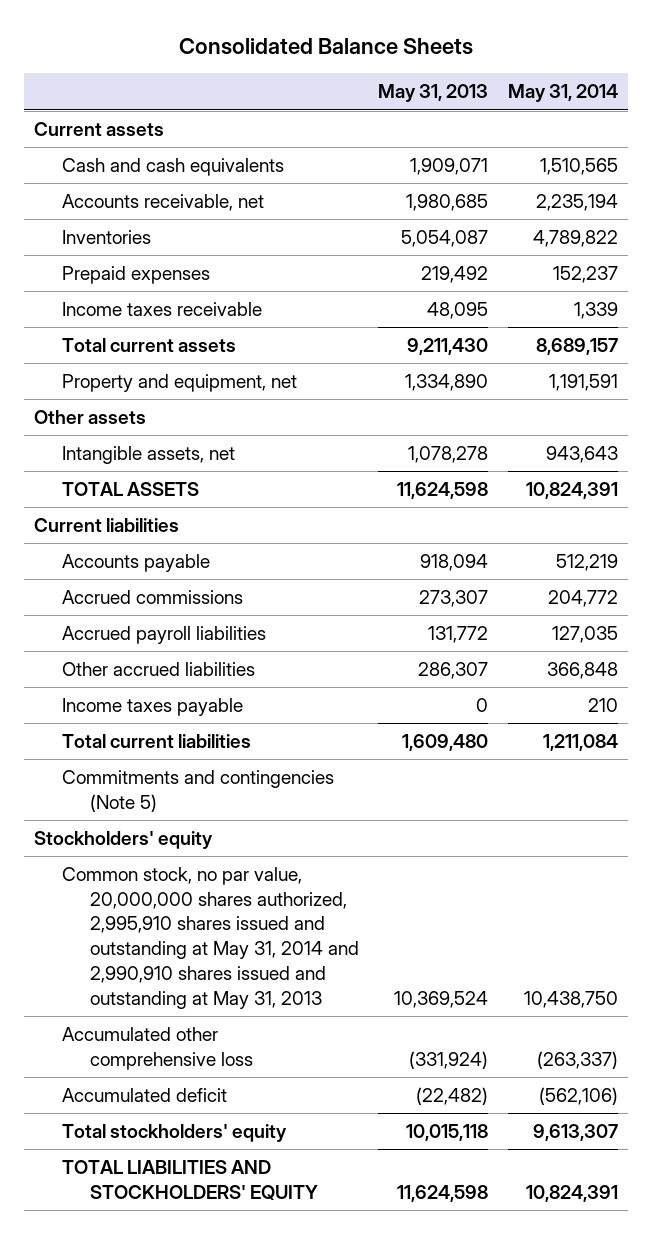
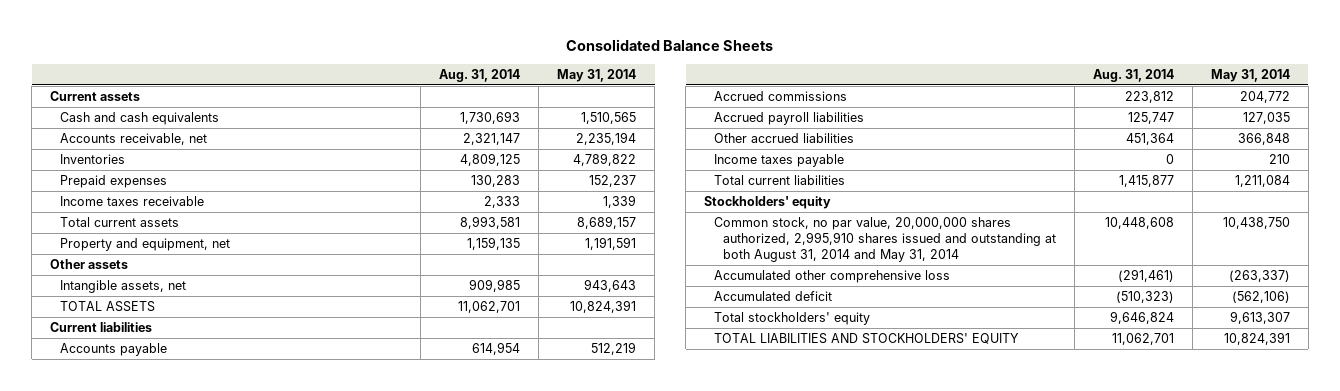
- | May 31, 2013 | May 31, 2014
+ | Aug. 31, 2014 | May 31, 2014
- Commitments and contingencies (Note 5)
- Common stock, no par value, 20,000,000 shares authorized, 2,995,910 shares issued and outstanding at May 31, 2014 and 2,990,910 shares issued and outstanding at May 31, 2013 | 10,369,524 | 10,438,750
+ Common stock, no par value, 20,000,000 shares authorized, 2,995,910 shares issued and outstanding at both August 31, 2014 and May 31, 2014 | 10,448,608 | 10,438,750

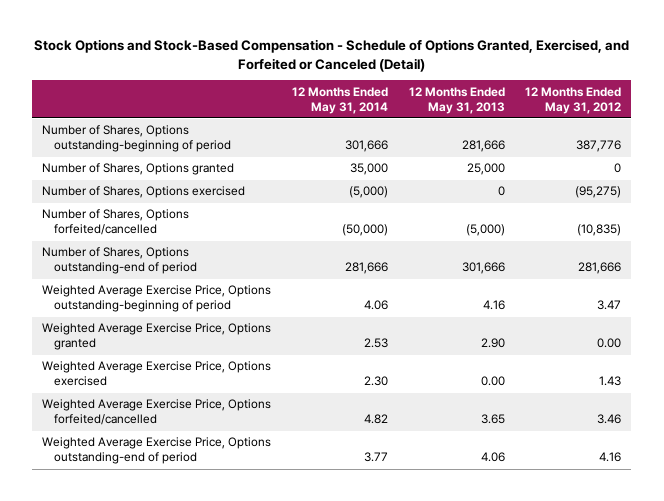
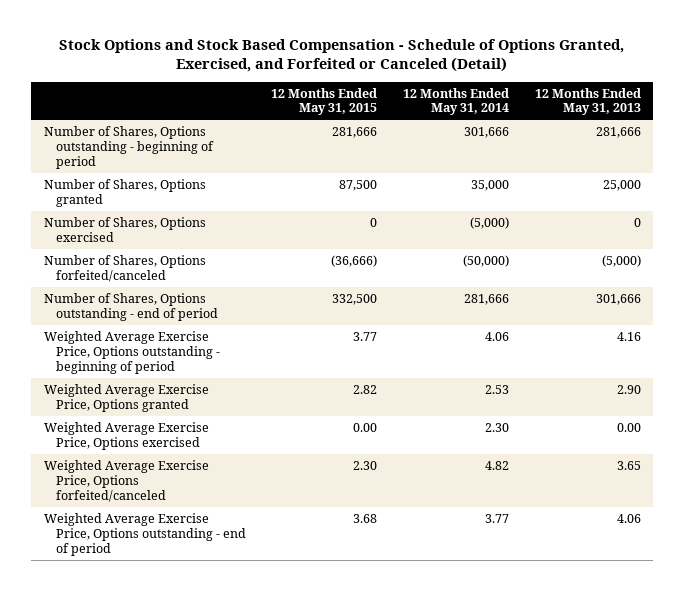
- Stock Options and Stock-Based Compensation - Schedule of Options Granted, Exercised, and Forfeited or Canceled (Detail)
+ Stock Options and Stock Based Compensation - Schedule of Options Granted, Exercised, and Forfeited or Canceled (Detail)
- | 12 Months Ended May 31, 2014 | 12 Months Ended May 31, 2013 | 12 Months Ended May 31, 2012
+ | 12 Months Ended May 31, 2015 | 12 Months Ended May 31, 2014 | 12 Months Ended May 31, 2013
- Number of Shares, Options outstanding-beginning of period | 301,666 | 281,666 | 387,776
+ Number of Shares, Options outstanding - beginning of period | 281,666 | 301,666 | 281,666
- Number of Shares, Options forfeited/cancelled | (50,000) | (5,000) | (10,835)
- Number of Shares, Options outstanding-end of period | 281,666 | 301,666 | 281,666
- Weighted Average Exercise Price, Options outstanding-beginning of period | 4.06 | 4.16 | 3.47
+ Number of Shares, Options forfeited/canceled | (36,666) | (50,000) | (5,000)
+ Number of Shares, Options outstanding - end of period | 332,500 | 281,666 | 301,666
+ Weighted Average Exercise Price, Options outstanding - beginning of period | 3.77 | 4.06 | 4.16
- Weighted Average Exercise Price, Options forfeited/cancelled | 4.82 | 3.65 | 3.46
- Weighted Average Exercise Price, Options outstanding-end of period | 3.77 | 4.06 | 4.16
+ Weighted Average Exercise Price, Options forfeited/canceled | 2.30 | 4.82 | 3.65
+ Weighted Average Exercise Price, Options outstanding - end of period | 3.68 | 3.77 | 4.06

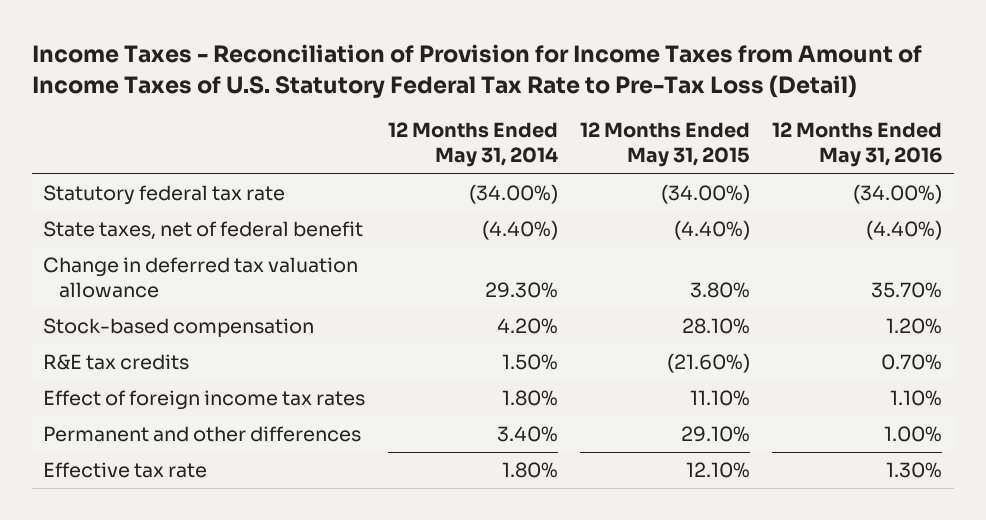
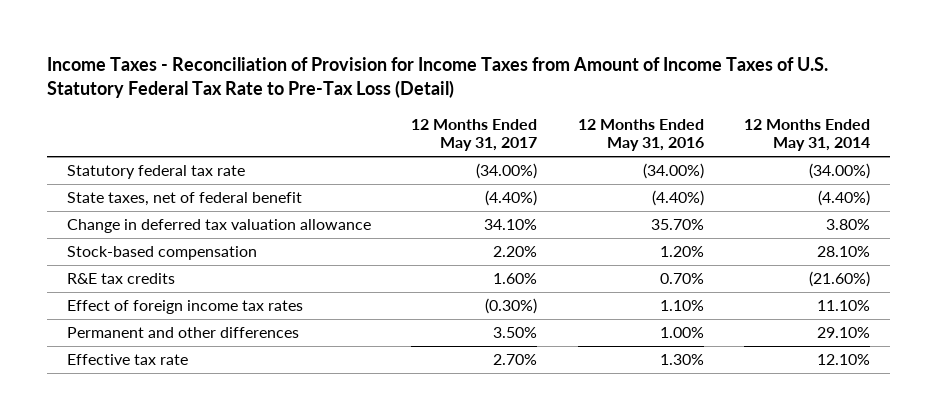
- | 12 Months Ended May 31, 2014 | 12 Months Ended May 31, 2015 | 12 Months Ended May 31, 2016
+ | 12 Months Ended May 31, 2017 | 12 Months Ended May 31, 2016 | 12 Months Ended May 31, 2014
- Change in deferred tax valuation allowance | 29.30% | 3.80% | 35.70%
- Stock-based compensation | 4.20% | 28.10% | 1.20%
- R&E tax credits | 1.50% | (21.60%) | 0.70%
- Effect of foreign income tax rates | 1.80% | 11.10% | 1.10%
- Permanent and other differences | 3.40% | 29.10% | 1.00%
- Effective tax rate | 1.80% | 12.10% | 1.30%
+ Change in deferred tax valuation allowance | 34.10% | 35.70% | 3.80%
+ Stock-based compensation | 2.20% | 1.20% | 28.10%
+ R&E tax credits | 1.60% | 0.70% | (21.60%)
+ Effect of foreign income tax rates | (0.30%) | 1.10% | 11.10%
+ Permanent and other differences | 3.50% | 1.00% | 29.10%
+ Effective tax rate | 2.70% | 1.30% | 12.10%

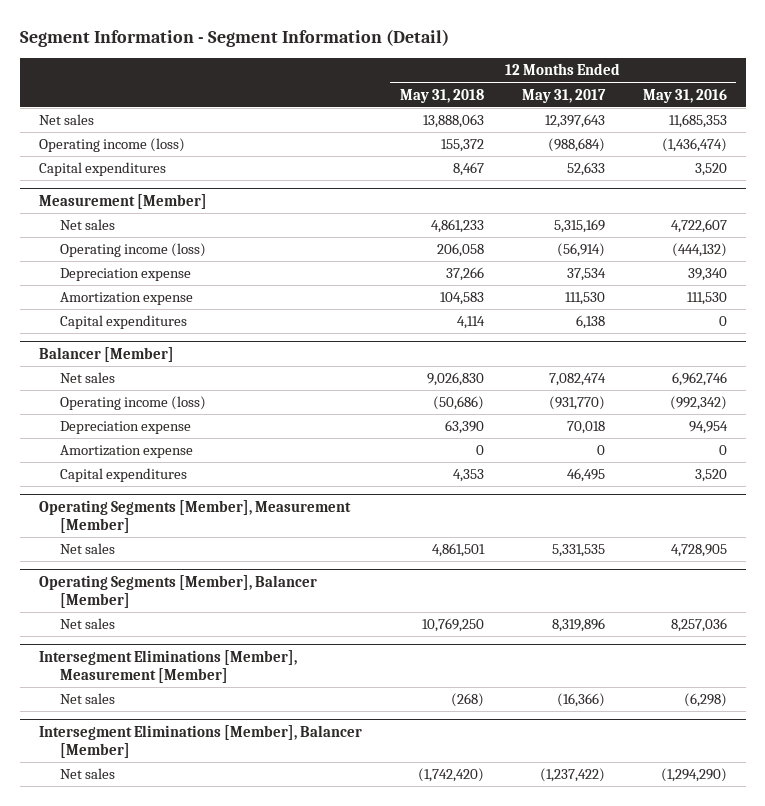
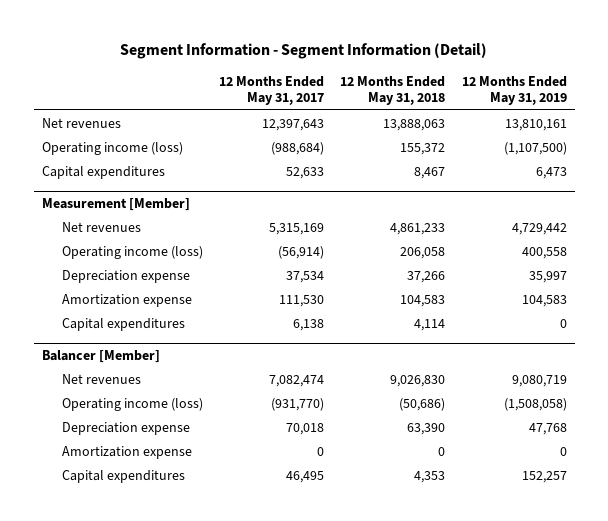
- | 12 Months Ended May 31, 2018 | 12 Months Ended May 31, 2017 | 12 Months Ended May 31, 2016
+ | 12 Months Ended May 31, 2017 | 12 Months Ended May 31, 2018 | 12 Months Ended May 31, 2019
- Net sales | 13,888,063 | 12,397,643 | 11,685,353
+ Net revenues | 12,397,643 | 13,888,063 | 13,810,161
@ Measurement [Member]
- Net sales | 4,861,233 | 5,315,169 | 4,722,607
+ Net revenues | 5,315,169 | 4,861,233 | 4,729,442
@ Balancer [Member]
- Net sales | 9,026,830 | 7,082,474 | 6,962,746
+ Net revenues | 7,082,474 | 9,026,830 | 9,080,719
- Operating Segments [Member], Measurement [Member]
- Net sales | 4,861,501 | 5,331,535 | 4,728,905
- Operating Segments [Member], Balancer [Member]
- Net sales | 10,769,250 | 8,319,896 | 8,257,036
- Intersegment Eliminations [Member], Measurement [Member]
- Net sales | (268) | (16,366) | (6,298)
- Intersegment Eliminations [Member], Balancer [Member]
- Net sales | (1,742,420) | (1,237,422) | (1,294,290)

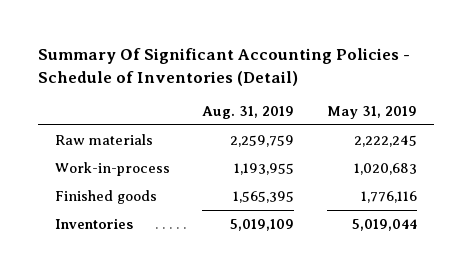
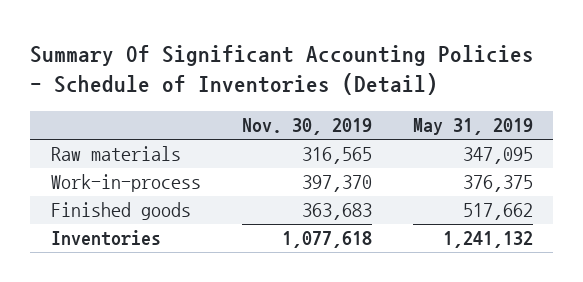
- | Aug. 31, 2019 | May 31, 2019
+ | Nov. 30, 2019 | May 31, 2019
- Raw materials | 2,259,759 | 2,222,245
- Work-in-process | 1,193,955 | 1,020,683
- Finished goods | 1,565,395 | 1,776,116
- Inventories | 5,019,109 | 5,019,044
+ Raw materials | 316,565 | 347,095
+ Work-in-process | 397,370 | 376,375
+ Finished goods | 363,683 | 517,662
+ Inventories | 1,077,618 | 1,241,132

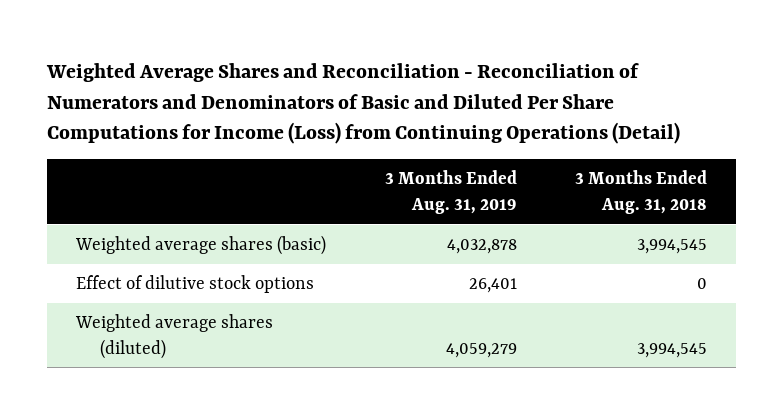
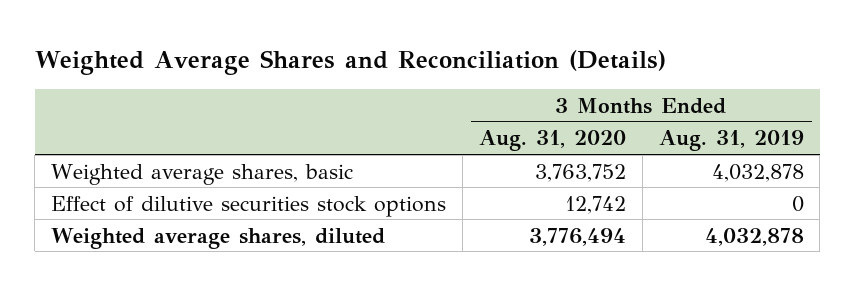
- Weighted Average Shares and Reconciliation - Reconciliation of Numerators and Denominators of Basic and Diluted Per Share Computations for Income (Loss) from Continuing Operations (Detail)
+ Weighted Average Shares and Reconciliation (Details)
- | 3 Months Ended Aug. 31, 2019 | 3 Months Ended Aug. 31, 2018
+ | 3 Months Ended Aug. 31, 2020 | 3 Months Ended Aug. 31, 2019
- Weighted average shares (basic) | 4,032,878 | 3,994,545
- Effect of dilutive stock options | 26,401 | 0
- Weighted average shares (diluted) | 4,059,279 | 3,994,545
+ Weighted average shares, basic | 3,763,752 | 4,032,878
+ Effect of dilutive securities stock options | 12,742 | 0
+ Weighted average shares, diluted | 3,776,494 | 4,032,878

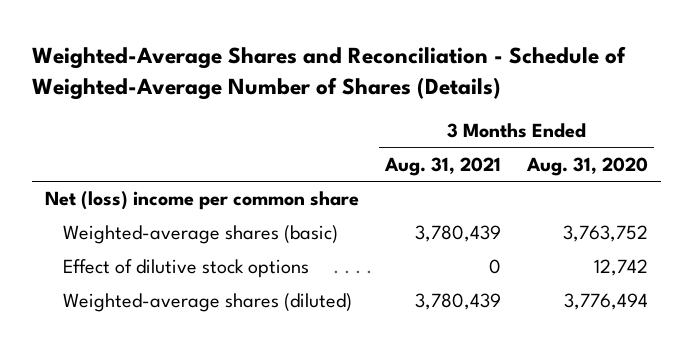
- Weighted Average Shares and Reconciliation (Details)
+ Weighted-Average Shares and Reconciliation - Schedule of Weighted-Average Number of Shares (Details)
- | 3 Months Ended Aug. 31, 2020 | 3 Months Ended Aug. 31, 2019
+ | 3 Months Ended Aug. 31, 2021 | 3 Months Ended Aug. 31, 2020
- Weighted average shares, basic | 3,763,752 | 4,032,878
- Effect of dilutive securities stock options | 12,742 | 0
- Weighted average shares, diluted | 3,776,494 | 4,032,878
+ Net (loss) income per common share
+ Weighted-average shares (basic) | 3,780,439 | 3,763,752
+ Effect of dilutive stock options | 0 | 12,742
+ Weighted-average shares (diluted) | 3,780,439 | 3,776,494

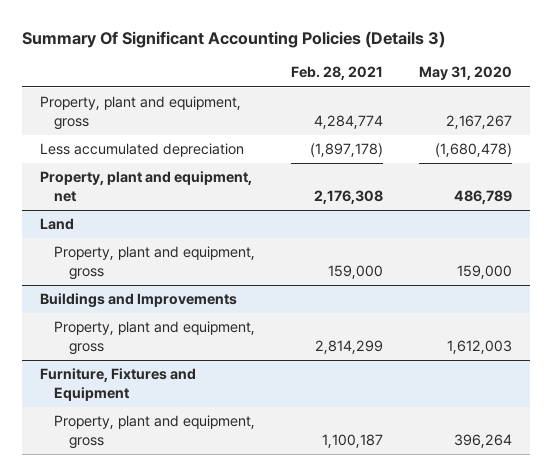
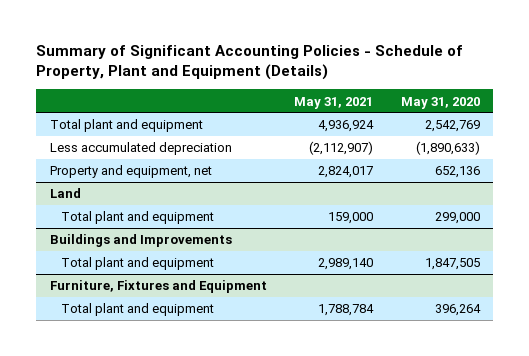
- Summary Of Significant Accounting Policies (Details 3)
+ Summary of Significant Accounting Policies - Schedule of Property, Plant and Equipment (Details)
- | Feb. 28, 2021 | May 31, 2020
+ | May 31, 2021 | May 31, 2020
- Property, plant and equipment, gross | 4,284,774 | 2,167,267
- Less accumulated depreciation | (1,897,178) | (1,680,478)
- Property, plant and equipment, net | 2,176,308 | 486,789
+ Total plant and equipment | 4,936,924 | 2,542,769
+ Less accumulated depreciation | (2,112,907) | (1,890,633)
+ Property and equipment, net | 2,824,017 | 652,136
@ Land
- Property, plant and equipment, gross | 159,000 | 159,000
+ Total plant and equipment | 159,000 | 299,000
@ Buildings and Improvements
- Property, plant and equipment, gross | 2,814,299 | 1,612,003
+ Total plant and equipment | 2,989,140 | 1,847,505
@ Furniture, Fixtures and Equipment
- Property, plant and equipment, gross | 1,100,187 | 396,264
+ Total plant and equipment | 1,788,784 | 396,264

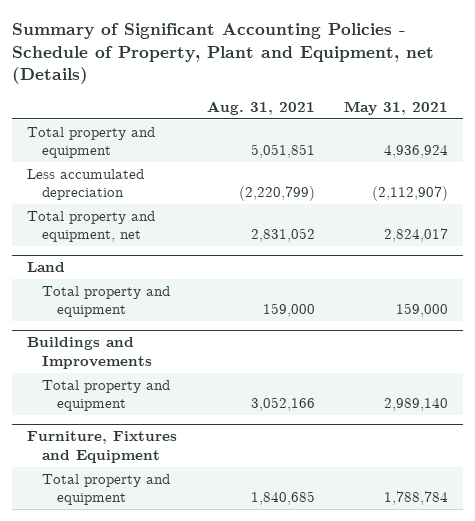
- Summary of Significant Accounting Policies - Schedule of Property, Plant and Equipment (Details)
+ Summary of Significant Accounting Policies - Schedule of Property, Plant and Equipment, net (Details)
- | May 31, 2021 | May 31, 2020
+ | Aug. 31, 2021 | May 31, 2021
- Total plant and equipment | 4,936,924 | 2,542,769
+ Total property and equipment | 5,051,851 | 4,936,924
- Property and equipment, net | 2,824,017 | 652,136
+ Total property and equipment, net | 2,831,052 | 2,824,017
@ Land
- Total plant and equipment | 159,000 | 299,000
+ Total property and equipment | 159,000 | 159,000
@ Buildings and Improvements
- Total plant and equipment | 2,989,140 | 1,847,505
+ Total property and equipment | 3,052,166 | 2,989,140
@ Furniture, Fixtures and Equipment
- Total plant and equipment | 1,788,784 | 396,264
+ Total property and equipment | 1,840,685 | 1,788,784

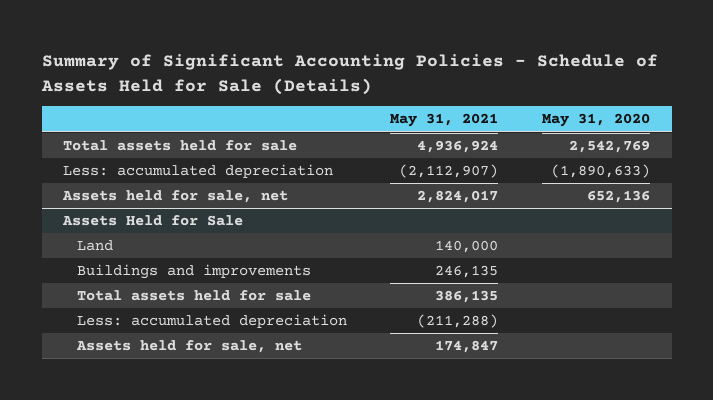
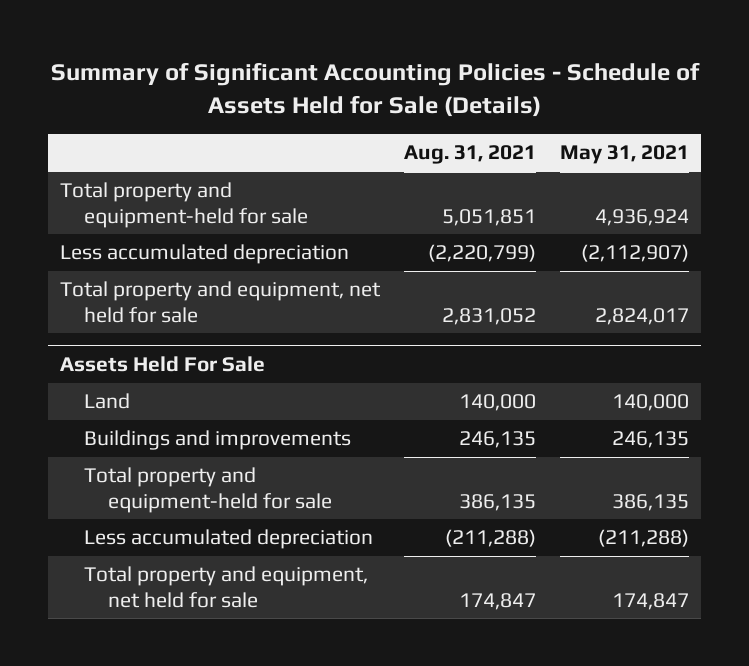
- | May 31, 2021 | May 31, 2020
+ | Aug. 31, 2021 | May 31, 2021
- Total assets held for sale | 4,936,924 | 2,542,769
- Less: accumulated depreciation | (2,112,907) | (1,890,633)
- Assets held for sale, net | 2,824,017 | 652,136
- Assets Held for Sale
+ Total property and equipment-held for sale | 5,051,851 | 4,936,924
+ Less accumulated depreciation | (2,220,799) | (2,112,907)
+ Total property and equipment, net held for sale | 2,831,052 | 2,824,017
+ Assets Held For Sale
- Total assets held for sale | 386,135 |
- Less: accumulated depreciation | (211,288) |
- Assets held for sale, net | 174,847 |
+ Total property and equipment-held for sale | 386,135 | 386,135
+ Less accumulated depreciation | (211,288) | (211,288)
+ Total property and equipment, net held for sale | 174,847 | 174,847

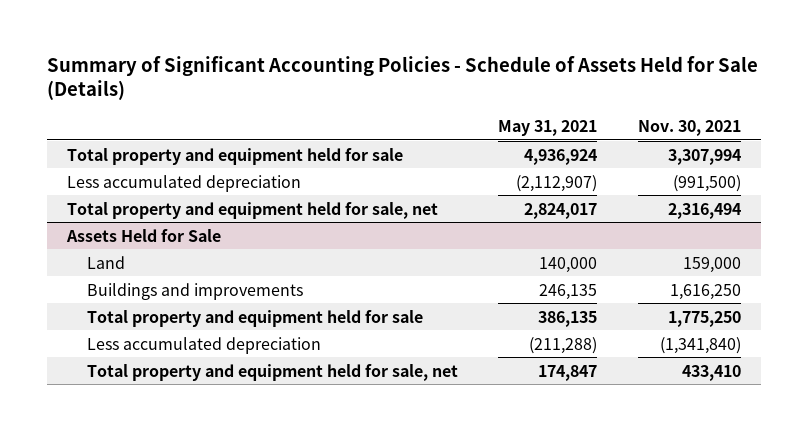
- | Aug. 31, 2021 | May 31, 2021
+ | May 31, 2021 | Nov. 30, 2021
- Total property and equipment-held for sale | 5,051,851 | 4,936,924
+ Total property and equipment held for sale | 4,936,924 | 3,307,994
- Total property and equipment, net held for sale | 2,831,052 | 2,824,017
- Assets Held For Sale
+ Total property and equipment held for sale, net | 2,824,017 | 2,316,494
+ Assets Held for Sale
- Total property and equipment-held for sale | 386,135 | 386,135
+ Total property and equipment held for sale | 386,135 | 1,775,250
- Total property and equipment, net held for sale | 174,847 | 174,847
+ Total property and equipment held for sale, net | 174,847 | 433,410

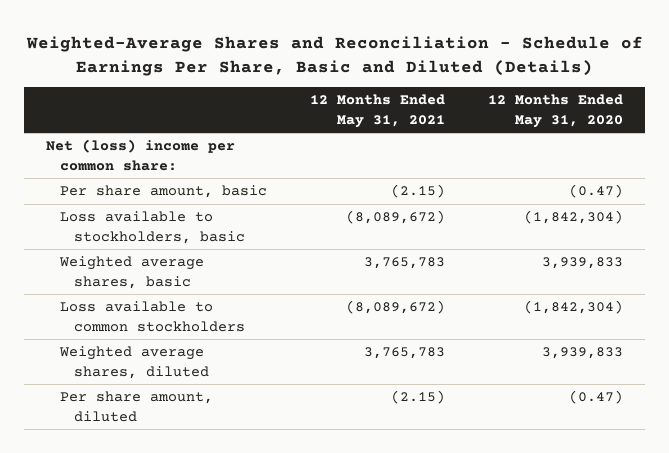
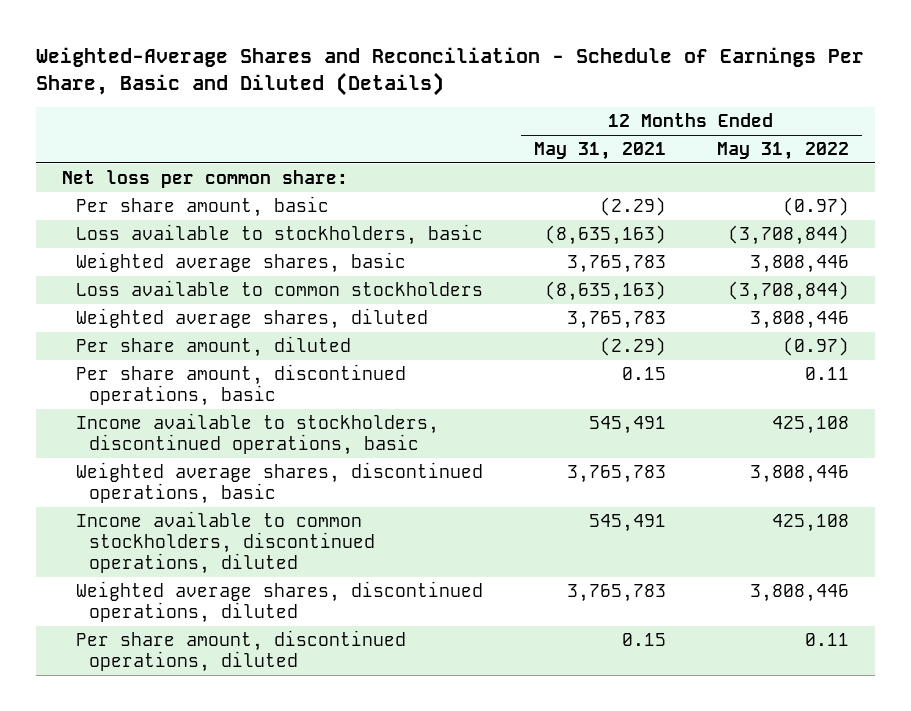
- | 12 Months Ended May 31, 2021 | 12 Months Ended May 31, 2020
+ | 12 Months Ended May 31, 2021 | 12 Months Ended May 31, 2022
- Net (loss) income per common share:
- Per share amount, basic | (2.15) | (0.47)
- Loss available to stockholders, basic | (8,089,672) | (1,842,304)
+ Net loss per common share:
+ Per share amount, basic | (2.29) | (0.97)
+ Loss available to stockholders, basic | (8,635,163) | (3,708,844)
- Loss available to common stockholders | (8,089,672) | (1,842,304)
+ Loss available to common stockholders | (8,635,163) | (3,708,844)
- Per share amount, diluted | (2.15) | (0.47)
+ Per share amount, diluted | (2.29) | (0.97)
+ Per share amount, discontinued operations, basic | 0.15 | 0.11
+ Income available to stockholders, discontinued operations, basic | 545,491 | 425,108
+ Weighted average shares, discontinued operations, basic | 3,765,783 | 3,808,446
+ Income available to common stockholders, discontinued operations, diluted | 545,491 | 425,108
+ Weighted average shares, discontinued operations, diluted | 3,765,783 | 3,808,446
+ Per share amount, discontinued operations, diluted | 0.15 | 0.11

